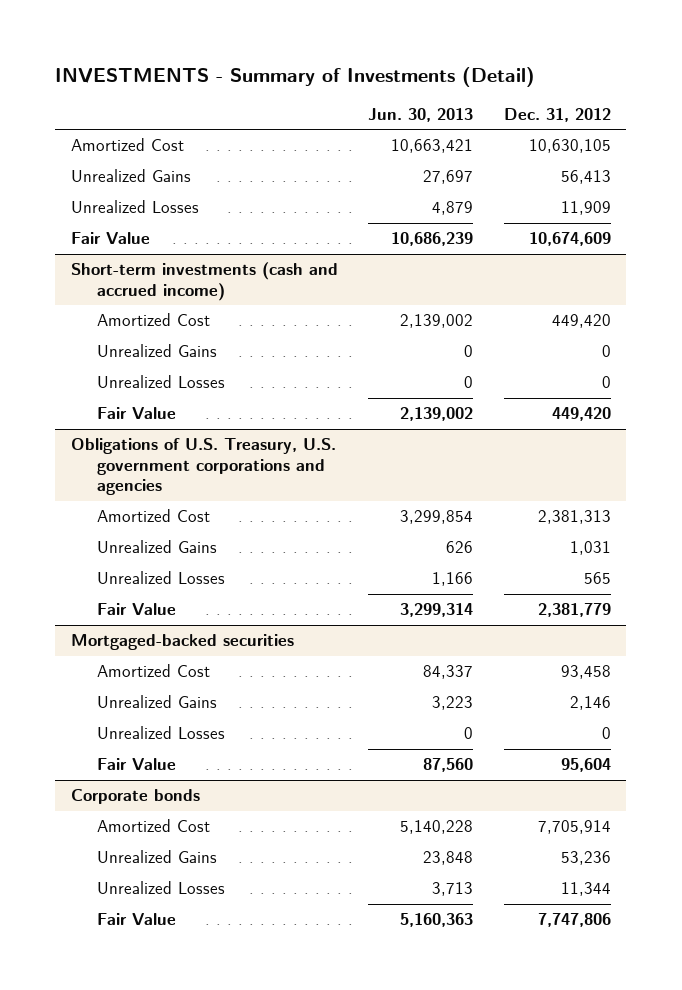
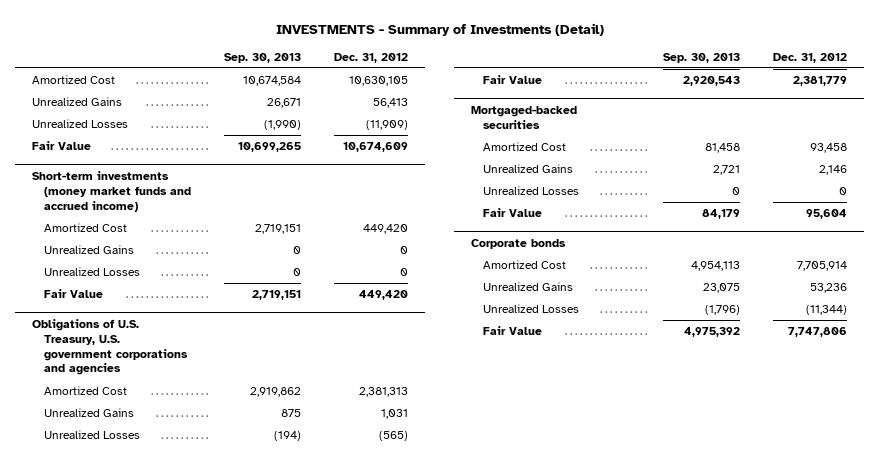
- | Jun. 30, 2013 | Dec. 31, 2012
+ | Sep. 30, 2013 | Dec. 31, 2012
- Unrealized Losses | 4,879 | 11,909
+ Unrealized Losses | (1,990) | (11,909)
- Short-term investments (cash and accrued income)
+ Short-term investments (money market funds and accrued income)
@ Obligations of U.S. Treasury, U.S. government corporations and agencies
- Unrealized Losses | 1,166 | 565
+ Unrealized Losses | (194) | (565)
@ Corporate bonds
- Unrealized Losses | 3,713 | 11,344
+ Unrealized Losses | (1,796) | (11,344)

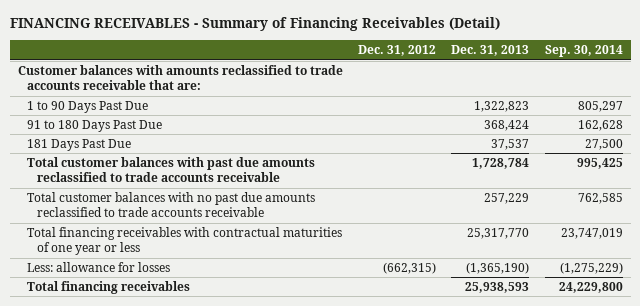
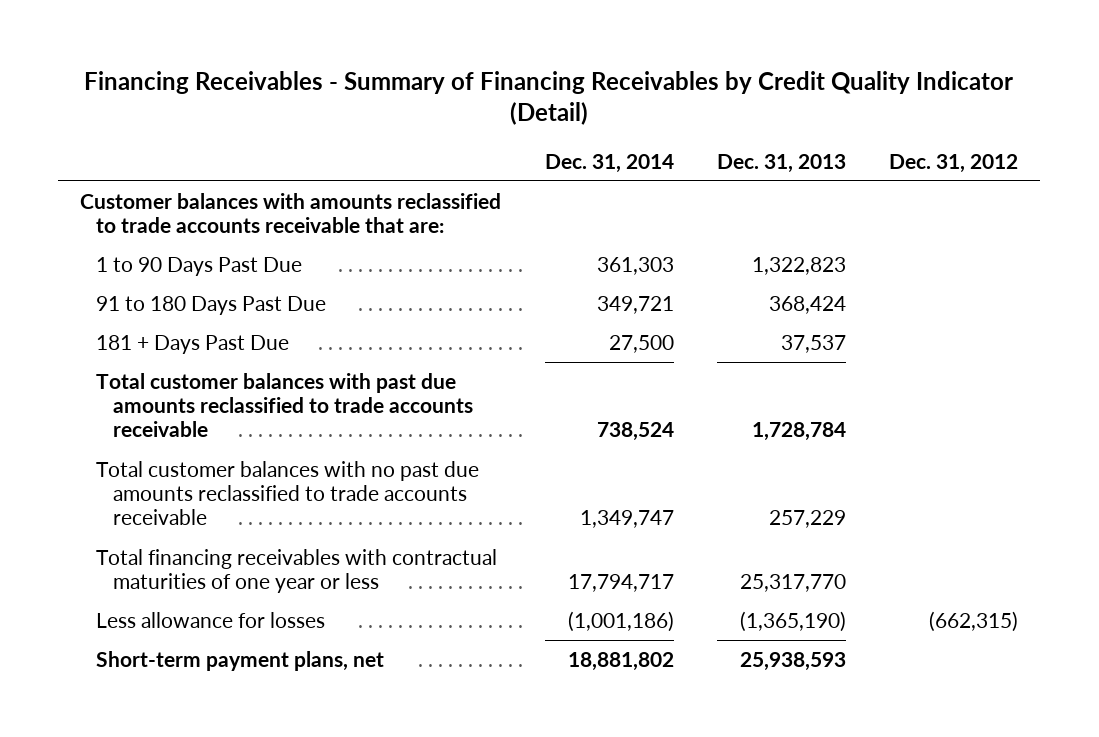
- FINANCING RECEIVABLES - Summary of Financing Receivables (Detail)
+ Financing Receivables - Summary of Financing Receivables by Credit Quality Indicator (Detail)
- | Dec. 31, 2012 | Dec. 31, 2013 | Sep. 30, 2014
+ | Dec. 31, 2014 | Dec. 31, 2013 | Dec. 31, 2012
- 181 Days Past Due | | 37,537 | 27,500
+ 181 + Days Past Due | 27,500 | 37,537 |
- Less: allowance for losses | (662,315) | (1,365,190) | (1,275,229)
- Total financing receivables | | 25,938,593 | 24,229,800
+ Less allowance for losses | (1,001,186) | (1,365,190) | (662,315)
+ Short-term payment plans, net | 18,881,802 | 25,938,593 |

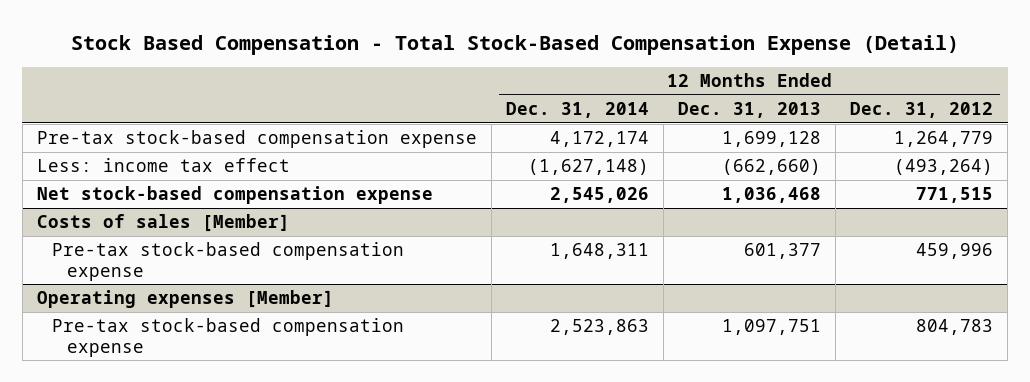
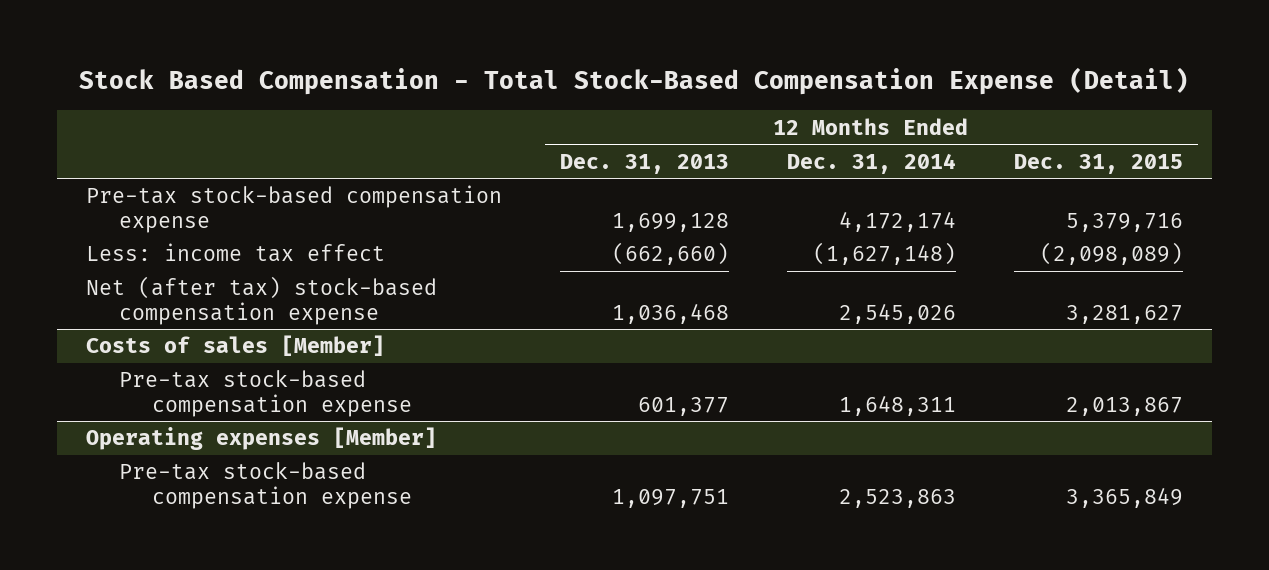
- | 12 Months Ended Dec. 31, 2014 | 12 Months Ended Dec. 31, 2013 | 12 Months Ended Dec. 31, 2012
+ | 12 Months Ended Dec. 31, 2013 | 12 Months Ended Dec. 31, 2014 | 12 Months Ended Dec. 31, 2015
- Net stock-based compensation expense | 2,545,026 | 1,036,468 | 771,515
+ Net (after tax) stock-based compensation expense | 1,036,468 | 2,545,026 | 3,281,627

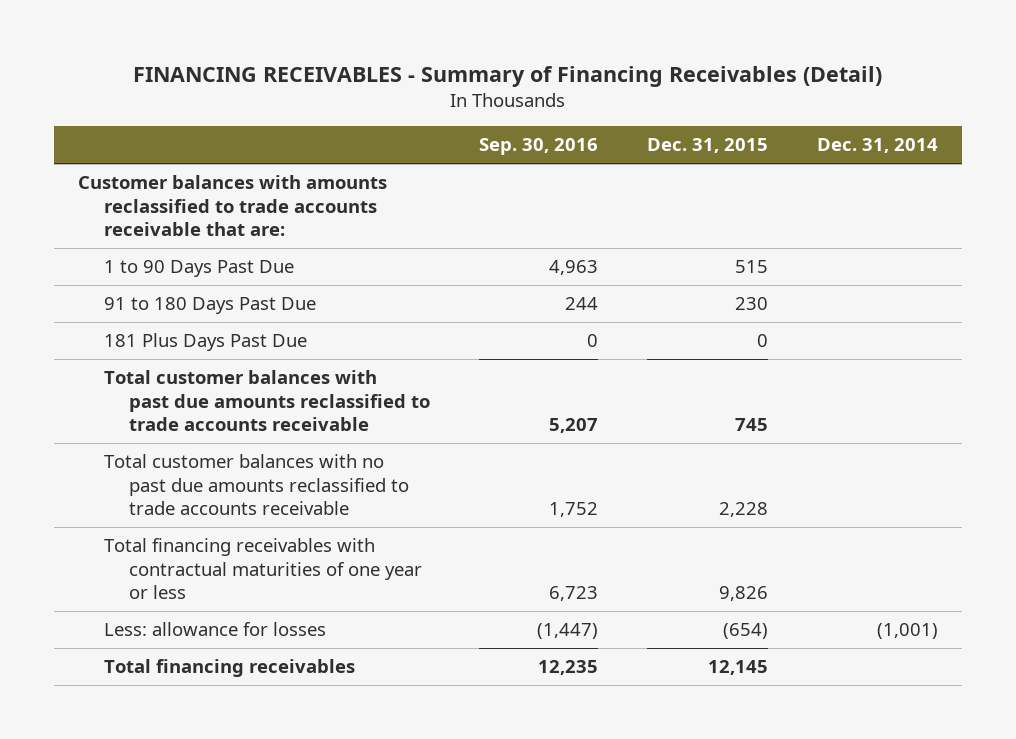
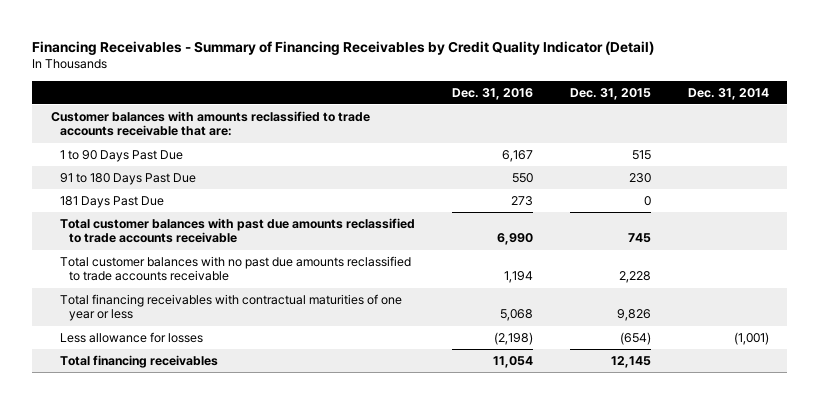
- FINANCING RECEIVABLES - Summary of Financing Receivables (Detail)
+ Financing Receivables - Summary of Financing Receivables by Credit Quality Indicator (Detail)
- | Sep. 30, 2016 | Dec. 31, 2015 | Dec. 31, 2014
+ | Dec. 31, 2016 | Dec. 31, 2015 | Dec. 31, 2014
- 181 Plus Days Past Due | 0 | 0 |
+ 181 Days Past Due | 273 | 0 |
- Less: allowance for losses | (1,447) | (654) | (1,001)
+ Less allowance for losses | (2,198) | (654) | (1,001)

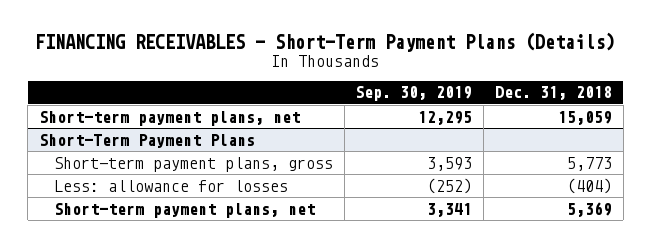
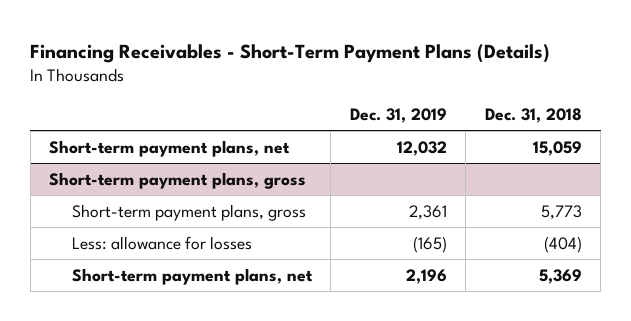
- FINANCING RECEIVABLES - Short-Term Payment Plans (Details)
+ Financing Receivables - Short-Term Payment Plans (Details)
- | Sep. 30, 2019 | Dec. 31, 2018
+ | Dec. 31, 2019 | Dec. 31, 2018
- Short-Term Payment Plans
+ Short-term payment plans, gross

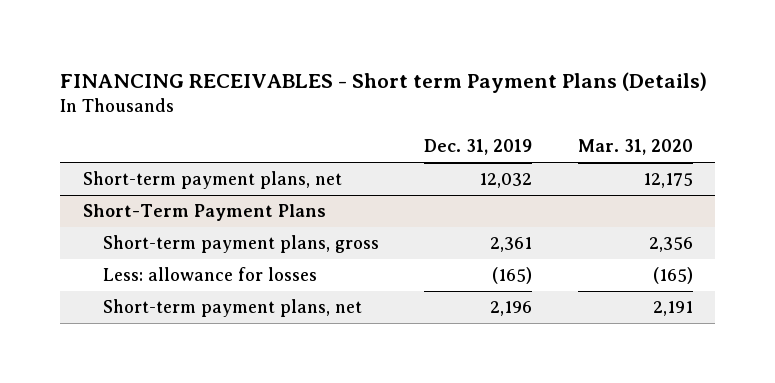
- Financing Receivables - Short-Term Payment Plans (Details)
+ FINANCING RECEIVABLES - Short term Payment Plans (Details)
- | Dec. 31, 2019 | Dec. 31, 2018
+ | Dec. 31, 2019 | Mar. 31, 2020
- Short-term payment plans, gross
+ Short-Term Payment Plans

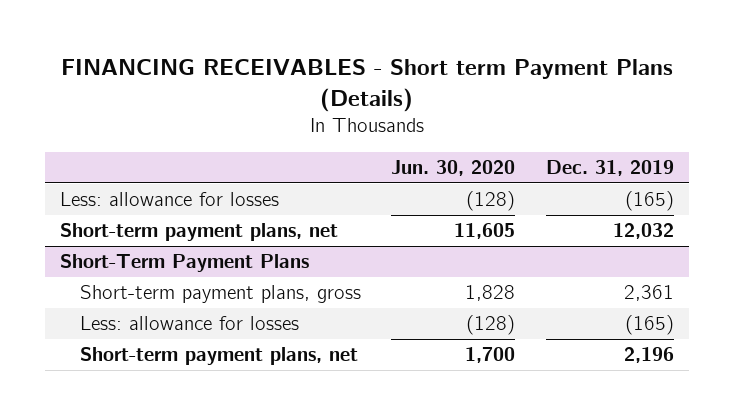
- | Dec. 31, 2019 | Mar. 31, 2020
+ | Jun. 30, 2020 | Dec. 31, 2019
+ Less: allowance for losses | (128) | (165)

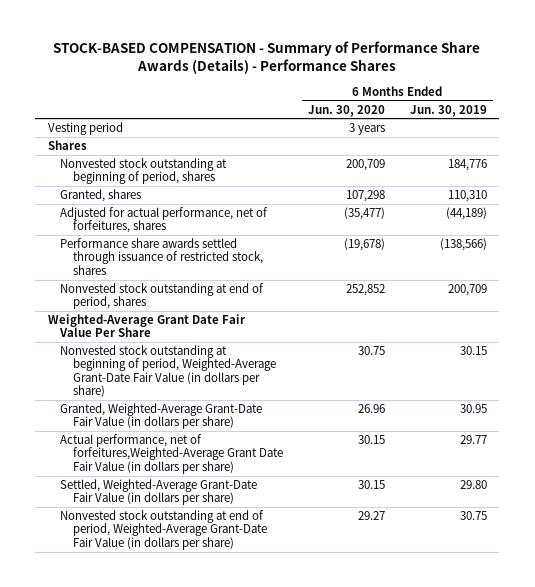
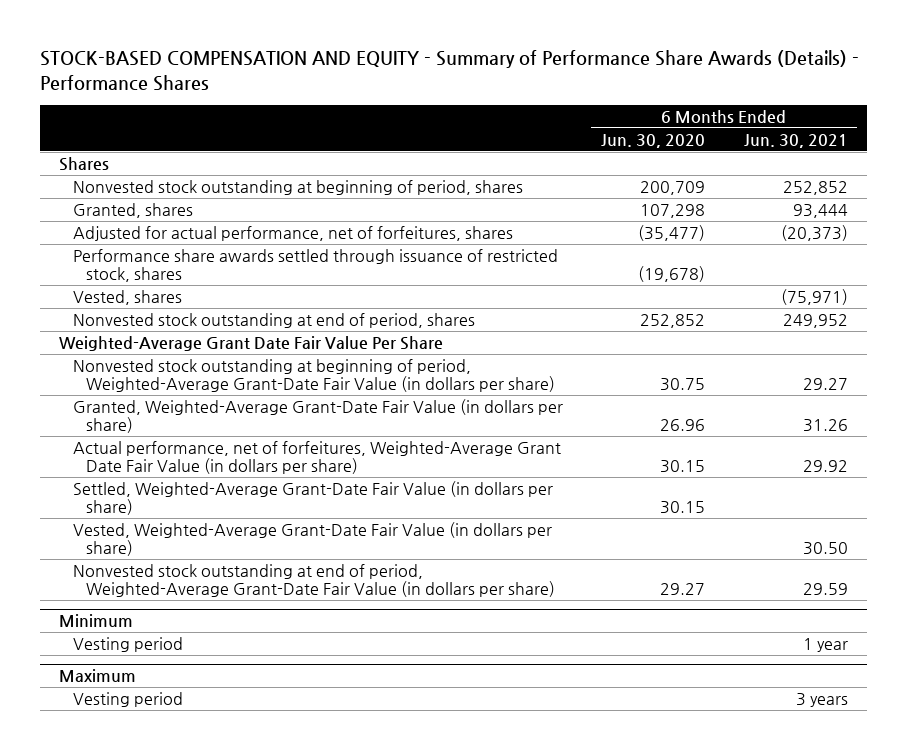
- STOCK-BASED COMPENSATION - Summary of Performance Share Awards (Details) - Performance Shares
+ STOCK-BASED COMPENSATION AND EQUITY - Summary of Performance Share Awards (Details) - Performance Shares
- | 6 Months Ended Jun. 30, 2020 | 6 Months Ended Jun. 30, 2019
+ | 6 Months Ended Jun. 30, 2020 | 6 Months Ended Jun. 30, 2021
- Vesting period | 3 years |
+ Vested, shares | | (75,971)
- Actual performance, net of forfeitures,Weighted-Average Grant Date Fair Value (in dollars per share) | 30.15 | 29.77
+ Actual performance, net of forfeitures, Weighted-Average Grant Date Fair Value (in dollars per share) | 30.15 | 29.92
+ Vested, Weighted-Average Grant-Date Fair Value (in dollars per share) | | 30.50
+ Minimum
+ Vesting period | | 1 year
+ Maximum
+ Vesting period | | 3 years

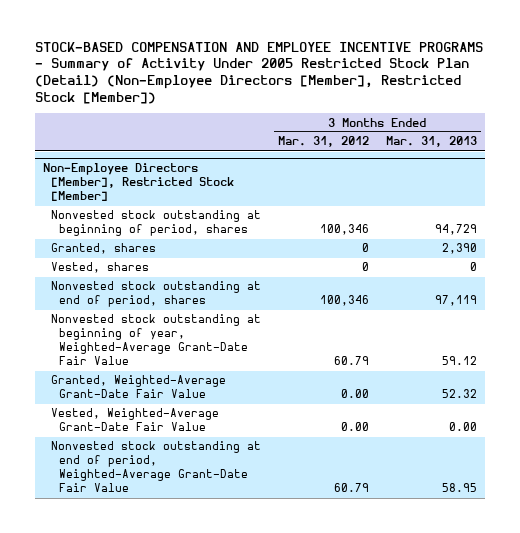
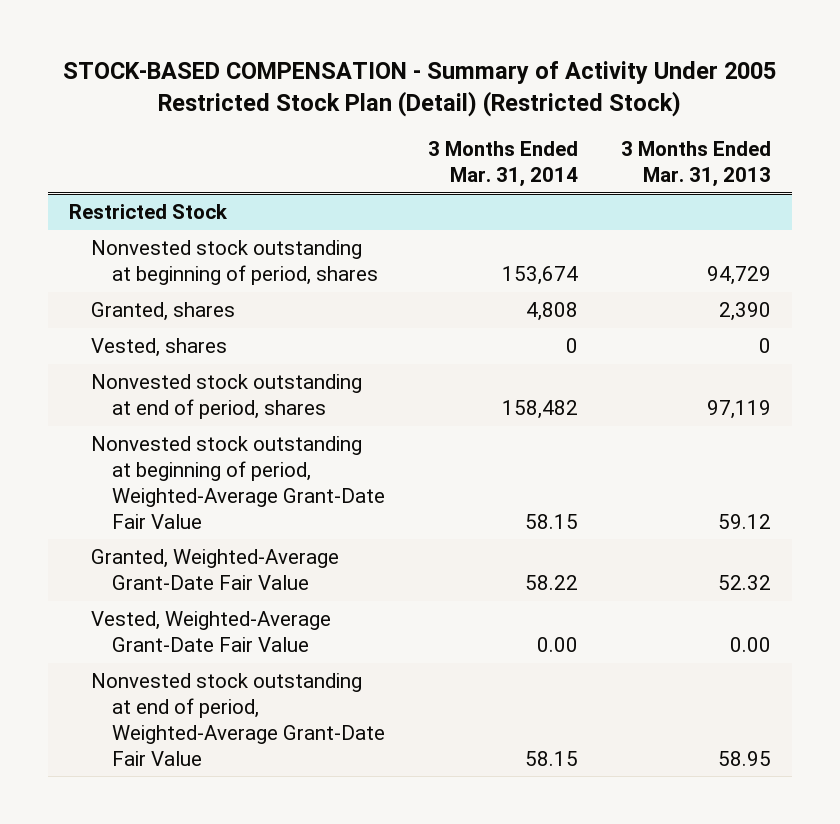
- STOCK-BASED COMPENSATION AND EMPLOYEE INCENTIVE PROGRAMS - Summary of Activity Under 2005 Restricted Stock Plan (Detail) (Non-Employee Directors [Member], Restricted Stock [Member])
+ STOCK-BASED COMPENSATION - Summary of Activity Under 2005 Restricted Stock Plan (Detail) (Restricted Stock)
- | 3 Months Ended Mar. 31, 2012 | 3 Months Ended Mar. 31, 2013
+ | 3 Months Ended Mar. 31, 2014 | 3 Months Ended Mar. 31, 2013
- Non-Employee Directors [Member], Restricted Stock [Member]
+ Restricted Stock
- Nonvested stock outstanding at beginning of year, Weighted-Average Grant-Date Fair Value | 60.79 | 59.12
+ Nonvested stock outstanding at beginning of period, Weighted-Average Grant-Date Fair Value | 58.15 | 59.12

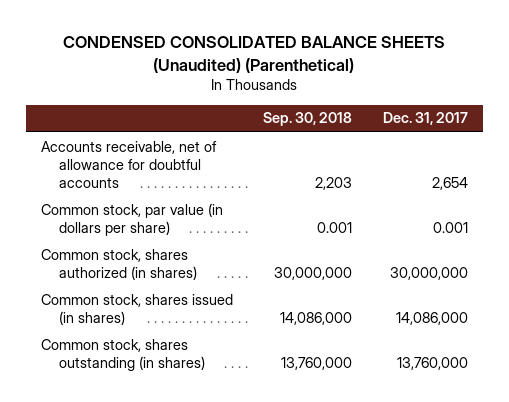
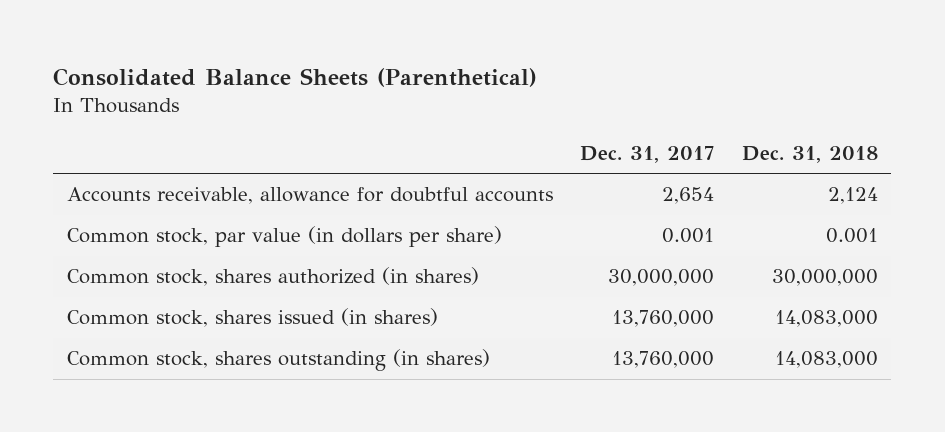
- CONDENSED CONSOLIDATED BALANCE SHEETS (Unaudited) (Parenthetical)
+ Consolidated Balance Sheets (Parenthetical)
- | Sep. 30, 2018 | Dec. 31, 2017
+ | Dec. 31, 2017 | Dec. 31, 2018
- Accounts receivable, net of allowance for doubtful accounts | 2,203 | 2,654
+ Accounts receivable, allowance for doubtful accounts | 2,654 | 2,124
- Common stock, shares issued (in shares) | 14,086,000 | 14,086,000
+ Common stock, shares issued (in shares) | 13,760,000 | 14,083,000

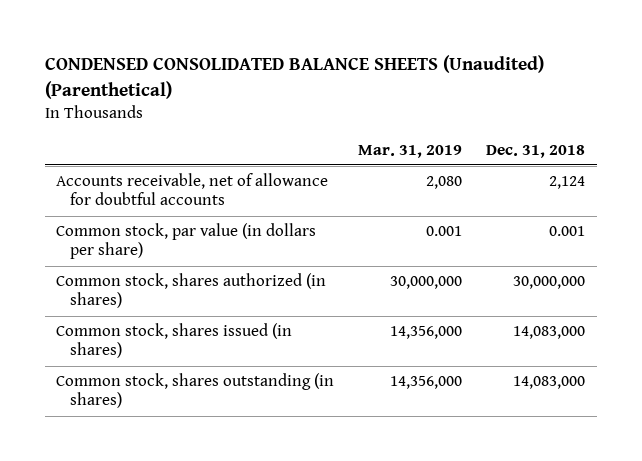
- Consolidated Balance Sheets (Parenthetical)
+ CONDENSED CONSOLIDATED BALANCE SHEETS (Unaudited) (Parenthetical)
- | Dec. 31, 2017 | Dec. 31, 2018
+ | Mar. 31, 2019 | Dec. 31, 2018
- Accounts receivable, allowance for doubtful accounts | 2,654 | 2,124
+ Accounts receivable, net of allowance for doubtful accounts | 2,080 | 2,124

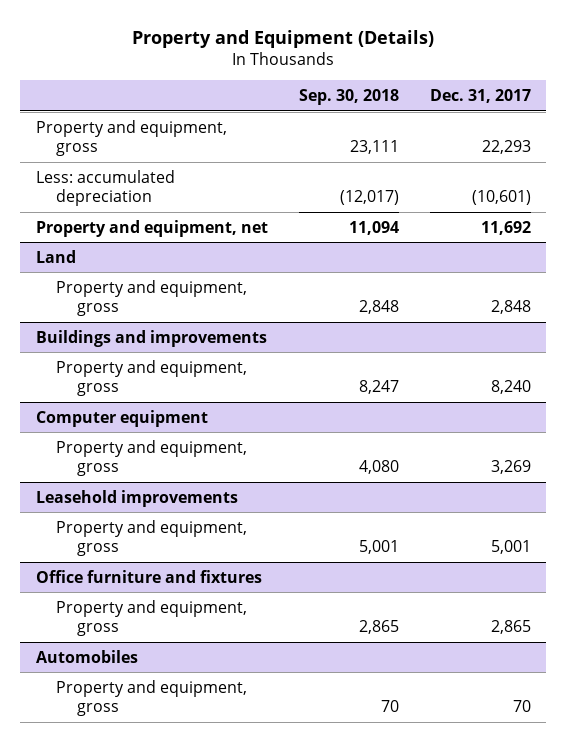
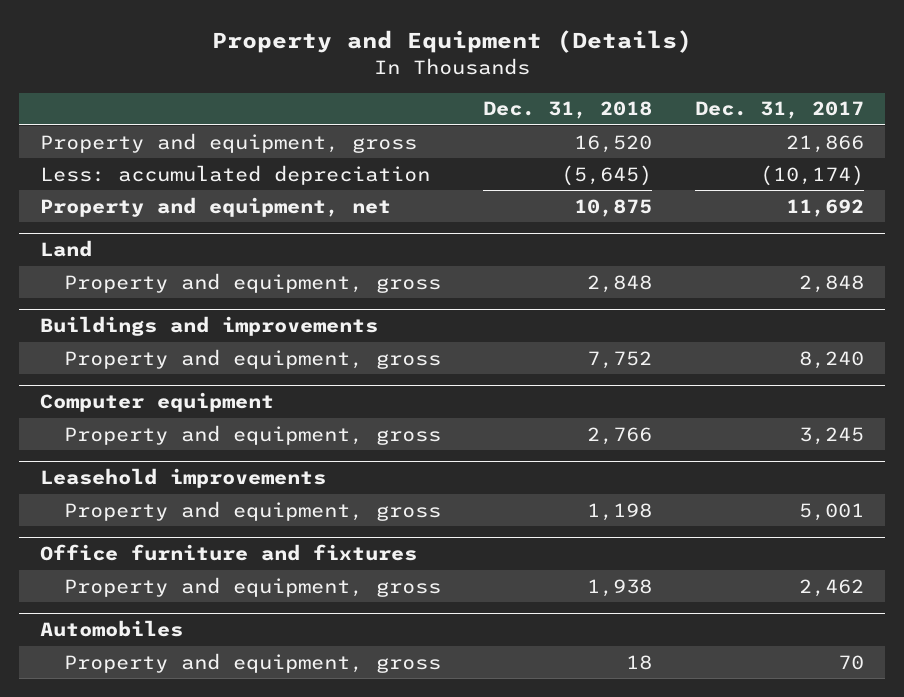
- | Sep. 30, 2018 | Dec. 31, 2017
+ | Dec. 31, 2018 | Dec. 31, 2017
- Property and equipment, gross | 23,111 | 22,293
- Less: accumulated depreciation | (12,017) | (10,601)
+ Property and equipment, gross | 16,520 | 21,866
+ Less: accumulated depreciation | (5,645) | (10,174)
@ Computer equipment
- Property and equipment, gross | 4,080 | 3,269
+ Property and equipment, gross | 2,766 | 3,245
@ Office furniture and fixtures
- Property and equipment, gross | 2,865 | 2,865
+ Property and equipment, gross | 1,938 | 2,462

